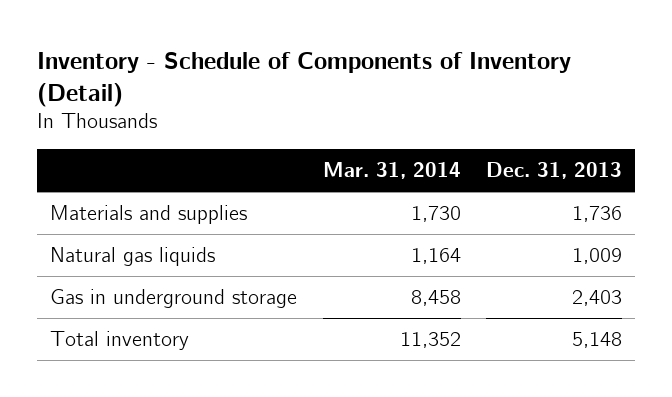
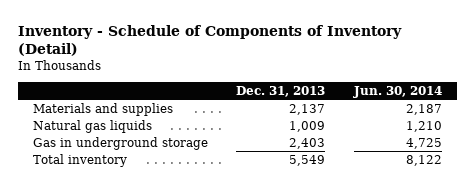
- | Mar. 31, 2014 | Dec. 31, 2013
+ | Dec. 31, 2013 | Jun. 30, 2014
- Materials and supplies | 1,730 | 1,736
+ Materials and supplies | 2,137 | 2,187
- Total inventory | 11,352 | 5,148
+ Total inventory | 5,549 | 8,122

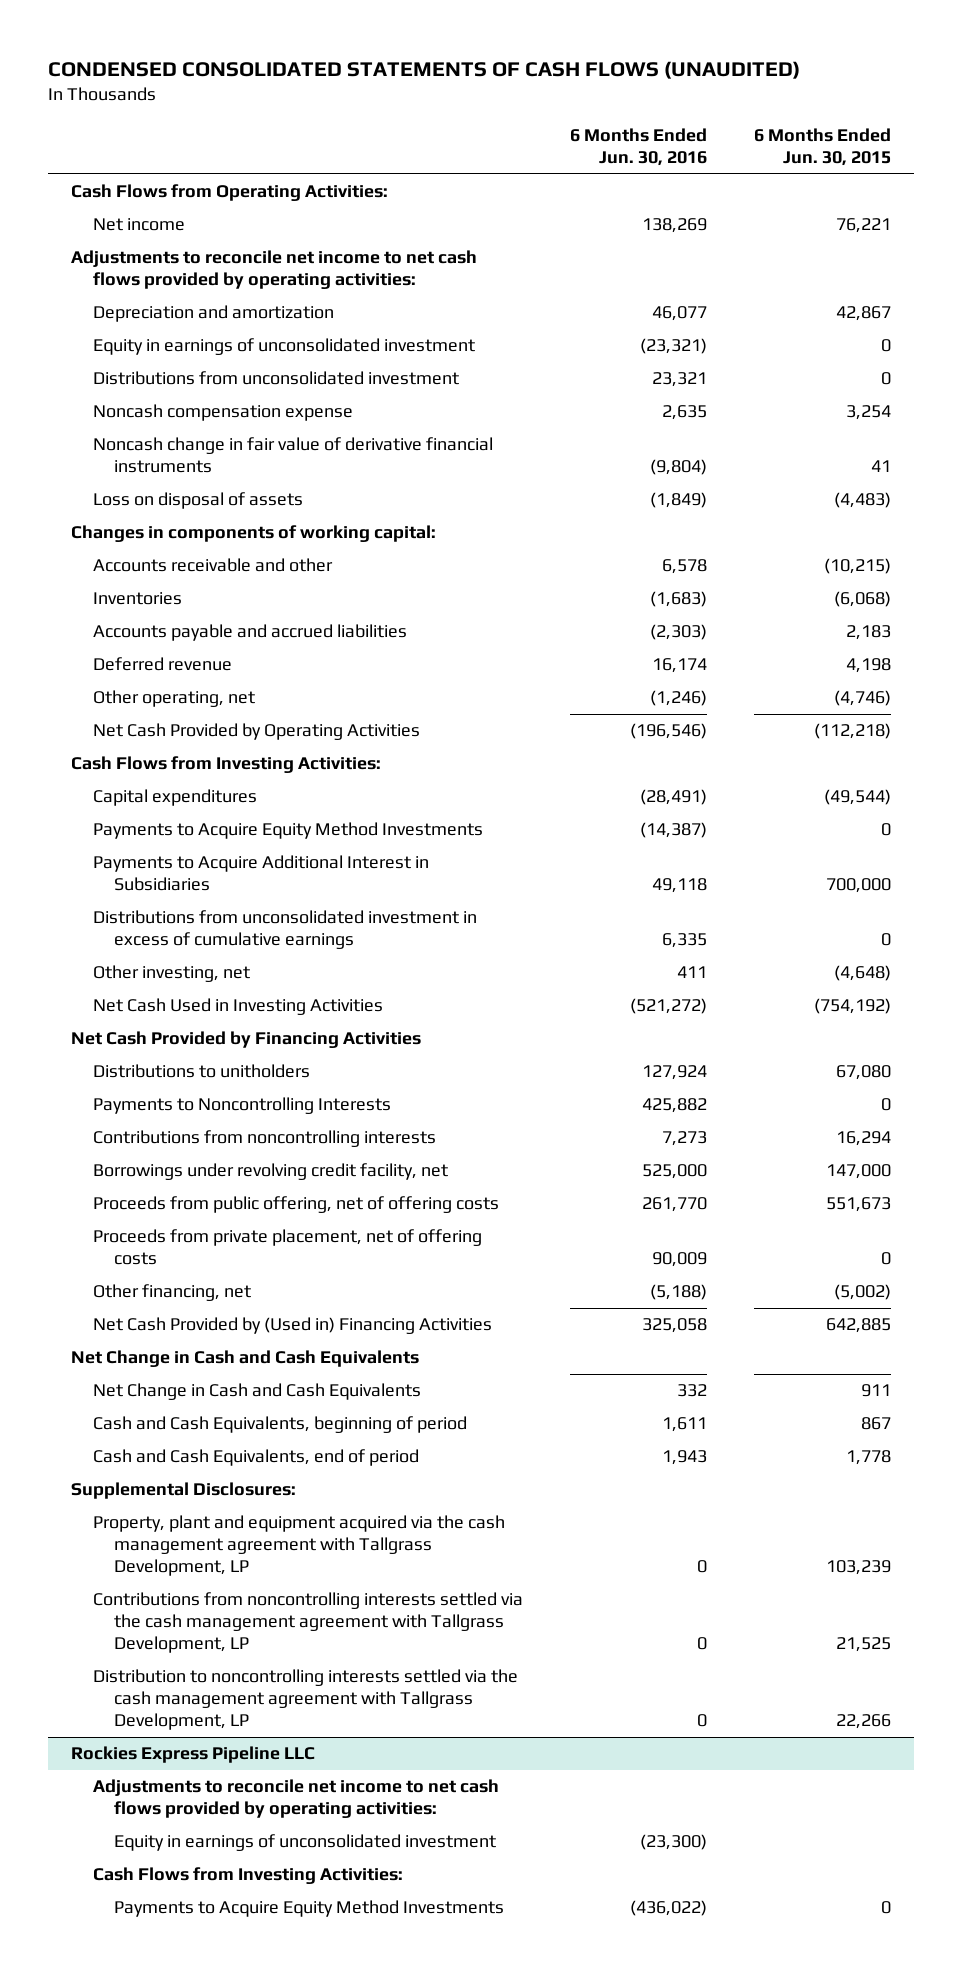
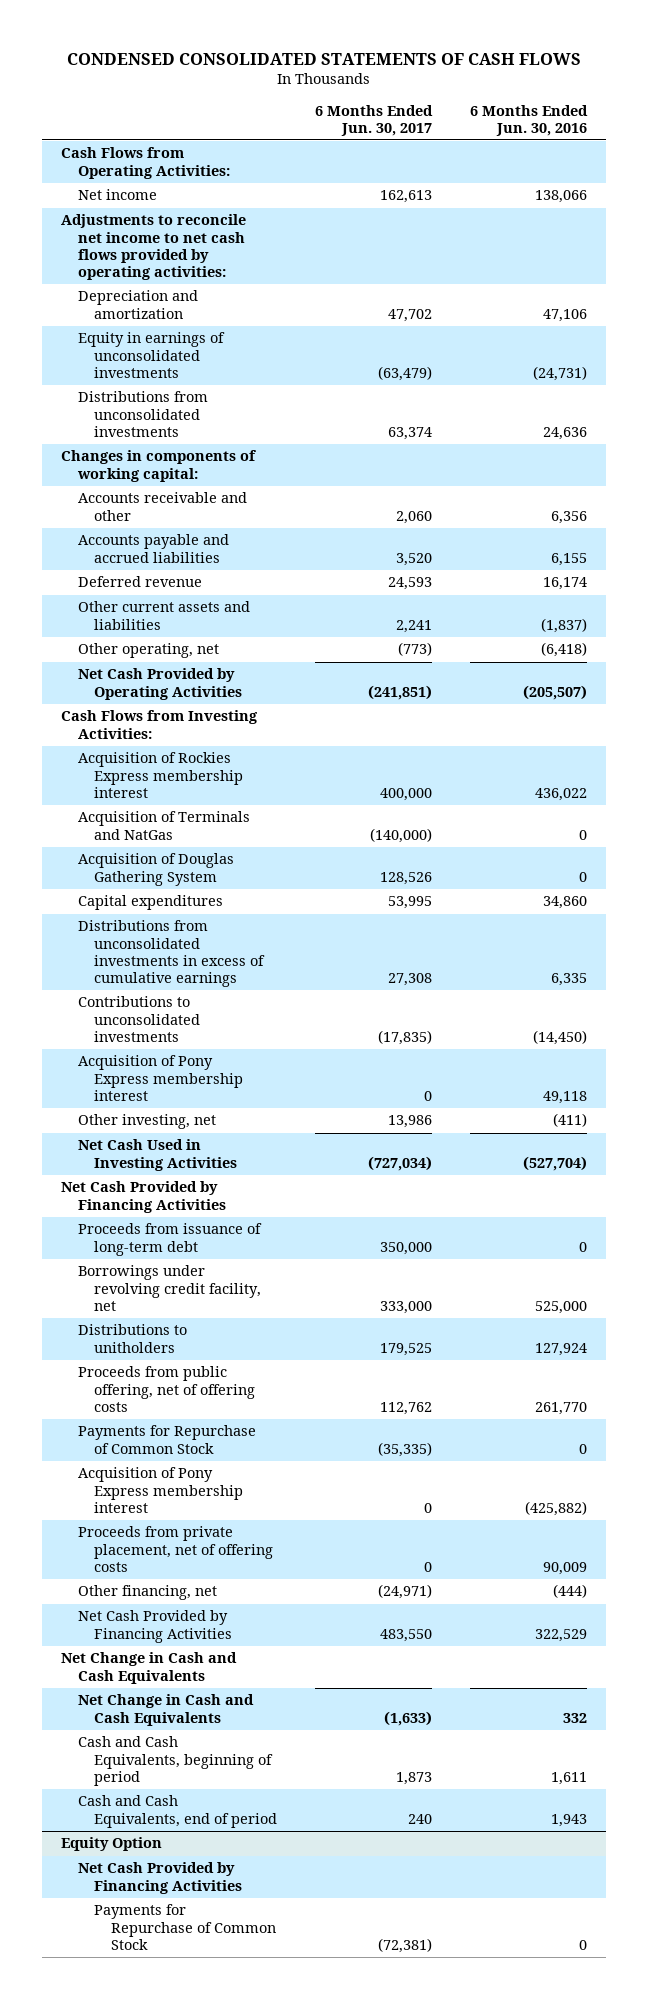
- CONDENSED CONSOLIDATED STATEMENTS OF CASH FLOWS (UNAUDITED)
+ CONDENSED CONSOLIDATED STATEMENTS OF CASH FLOWS
- | 6 Months Ended Jun. 30, 2016 | 6 Months Ended Jun. 30, 2015
+ | 6 Months Ended Jun. 30, 2017 | 6 Months Ended Jun. 30, 2016
- Net income | 138,269 | 76,221
+ Net income | 162,613 | 138,066
- Depreciation and amortization | 46,077 | 42,867
- Equity in earnings of unconsolidated investment | (23,321) | 0
- Distributions from unconsolidated investment | 23,321 | 0
- Noncash compensation expense | 2,635 | 3,254
- Noncash change in fair value of derivative financial instruments | (9,804) | 41
- Loss on disposal of assets | (1,849) | (4,483)
+ Depreciation and amortization | 47,702 | 47,106
+ Equity in earnings of unconsolidated investments | (63,479) | (24,731)
+ Distributions from unconsolidated investments | 63,374 | 24,636
- Accounts receivable and other | 6,578 | (10,215)
- Inventories | (1,683) | (6,068)
- Accounts payable and accrued liabilities | (2,303) | 2,183
+ Accounts receivable and other | 2,060 | 6,356
+ Accounts payable and accrued liabilities | 3,520 | 6,155
- Other operating, net | (1,246) | (4,746)
- Net Cash Provided by Operating Activities | (196,546) | (112,218)
+ Other current assets and liabilities | 2,241 | (1,837)
+ Other operating, net | (773) | (6,418)
+ Net Cash Provided by Operating Activities | (241,851) | (205,507)
- Capital expenditures | (28,491) | (49,544)
- Payments to Acquire Equity Method Investments | (14,387) | 0
- Payments to Acquire Additional Interest in Subsidiaries | 49,118 | 700,000
- Distributions from unconsolidated investment in excess of cumulative earnings | 6,335 | 0
- Other investing, net | 411 | (4,648)
- Net Cash Used in Investing Activities | (521,272) | (754,192)
+ Acquisition of Rockies Express membership interest | 400,000 | 436,022
+ Acquisition of Terminals and NatGas | (140,000) | 0
+ Acquisition of Douglas Gathering System | 128,526 | 0
+ Capital expenditures | 53,995 | 34,860
+ Distributions from unconsolidated investments in excess of cumulative earnings | 27,308 | 6,335
+ Contributions to unconsolidated investments | (17,835) | (14,450)
+ Acquisition of Pony Express membership interest | 0 | 49,118
+ Other investing, net | 13,986 | (411)
+ Net Cash Used in Investing Activities | (727,034) | (527,704)
- Payments to Noncontrolling Interests | 425,882 | 0
- Contributions from noncontrolling interests | 7,273 | 16,294
+ Proceeds from issuance of long-term debt | 350,000 | 0
moved down: Distributions to unitholders | 179,525 | 127,924
+ Payments for Repurchase of Common Stock | (35,335) | 0
+ Acquisition of Pony Express membership interest | 0 | (425,882)
- Other financing, net | (5,188) | (5,002)
- Net Cash Provided by (Used in) Financing Activities | 325,058 | 642,885
+ Other financing, net | (24,971) | (444)
+ Net Cash Provided by Financing Activities | 483,550 | 322,529
- Supplemental Disclosures:
- Property, plant and equipment acquired via the cash management agreement with Tallgrass Development, LP | 0 | 103,239
- Contributions from noncontrolling interests settled via the cash management agreement with Tallgrass Development, LP | 0 | 21,525
- Distribution to noncontrolling interests settled via the cash management agreement with Tallgrass Development, LP | 0 | 22,266
- Rockies Express Pipeline LLC
- Adjustments to reconcile net income to net cash flows provided by operating activities:
- Equity in earnings of unconsolidated investment | (23,300) |
- Cash Flows from Investing Activities:
- Payments to Acquire Equity Method Investments | (436,022) | 0
+ Equity Option
+ Net Cash Provided by Financing Activities
+ Payments for Repurchase of Common Stock | (72,381) | 0

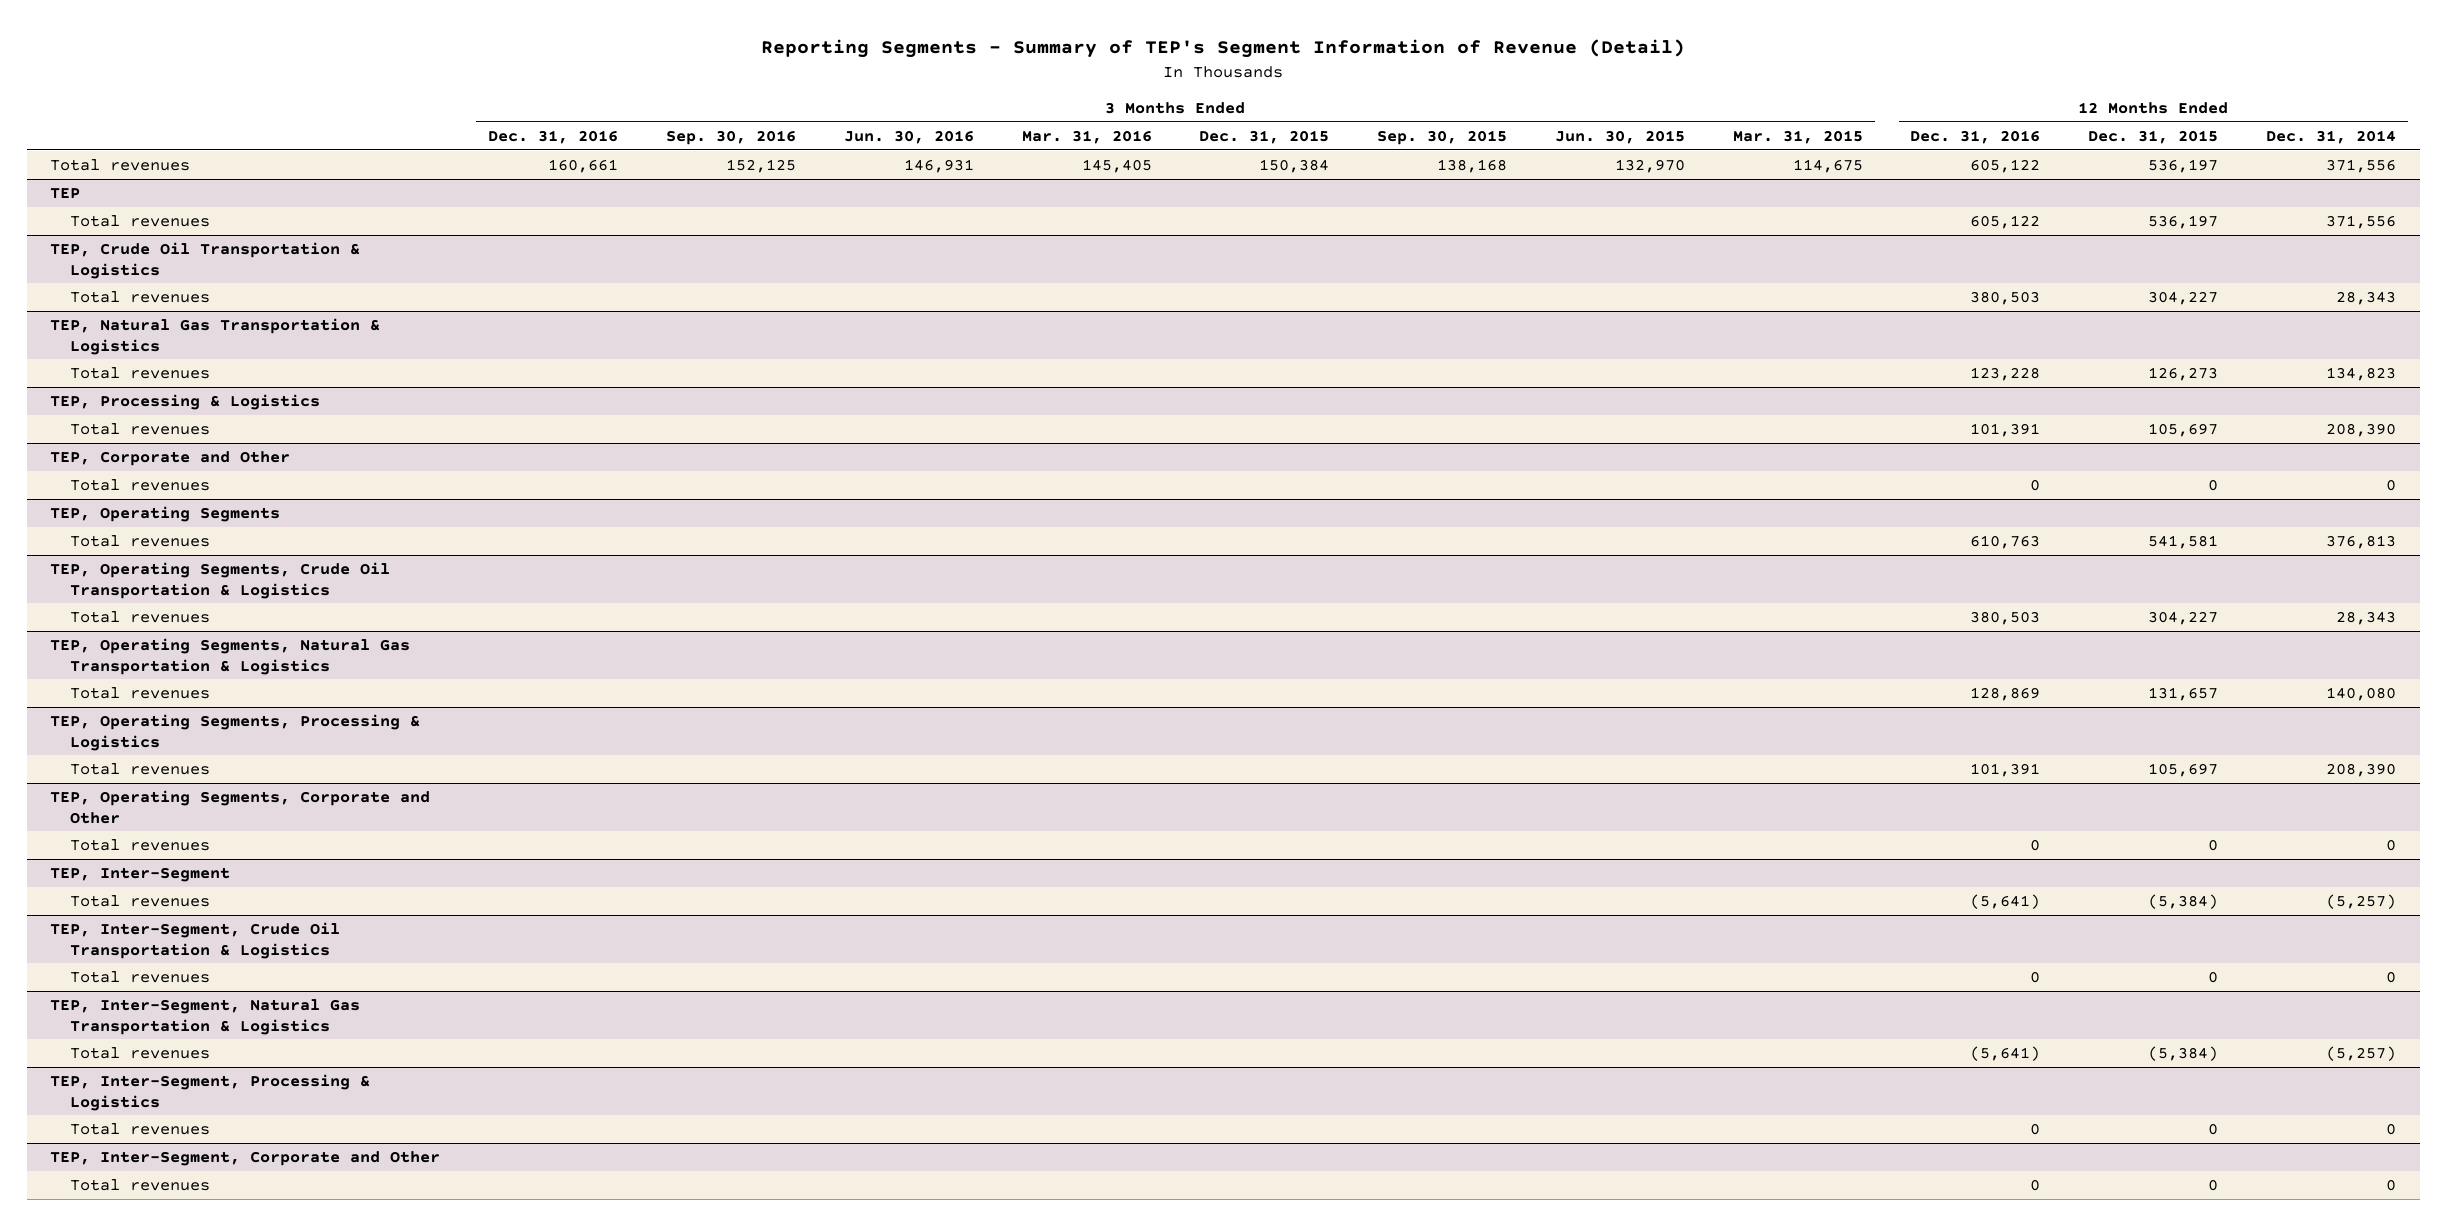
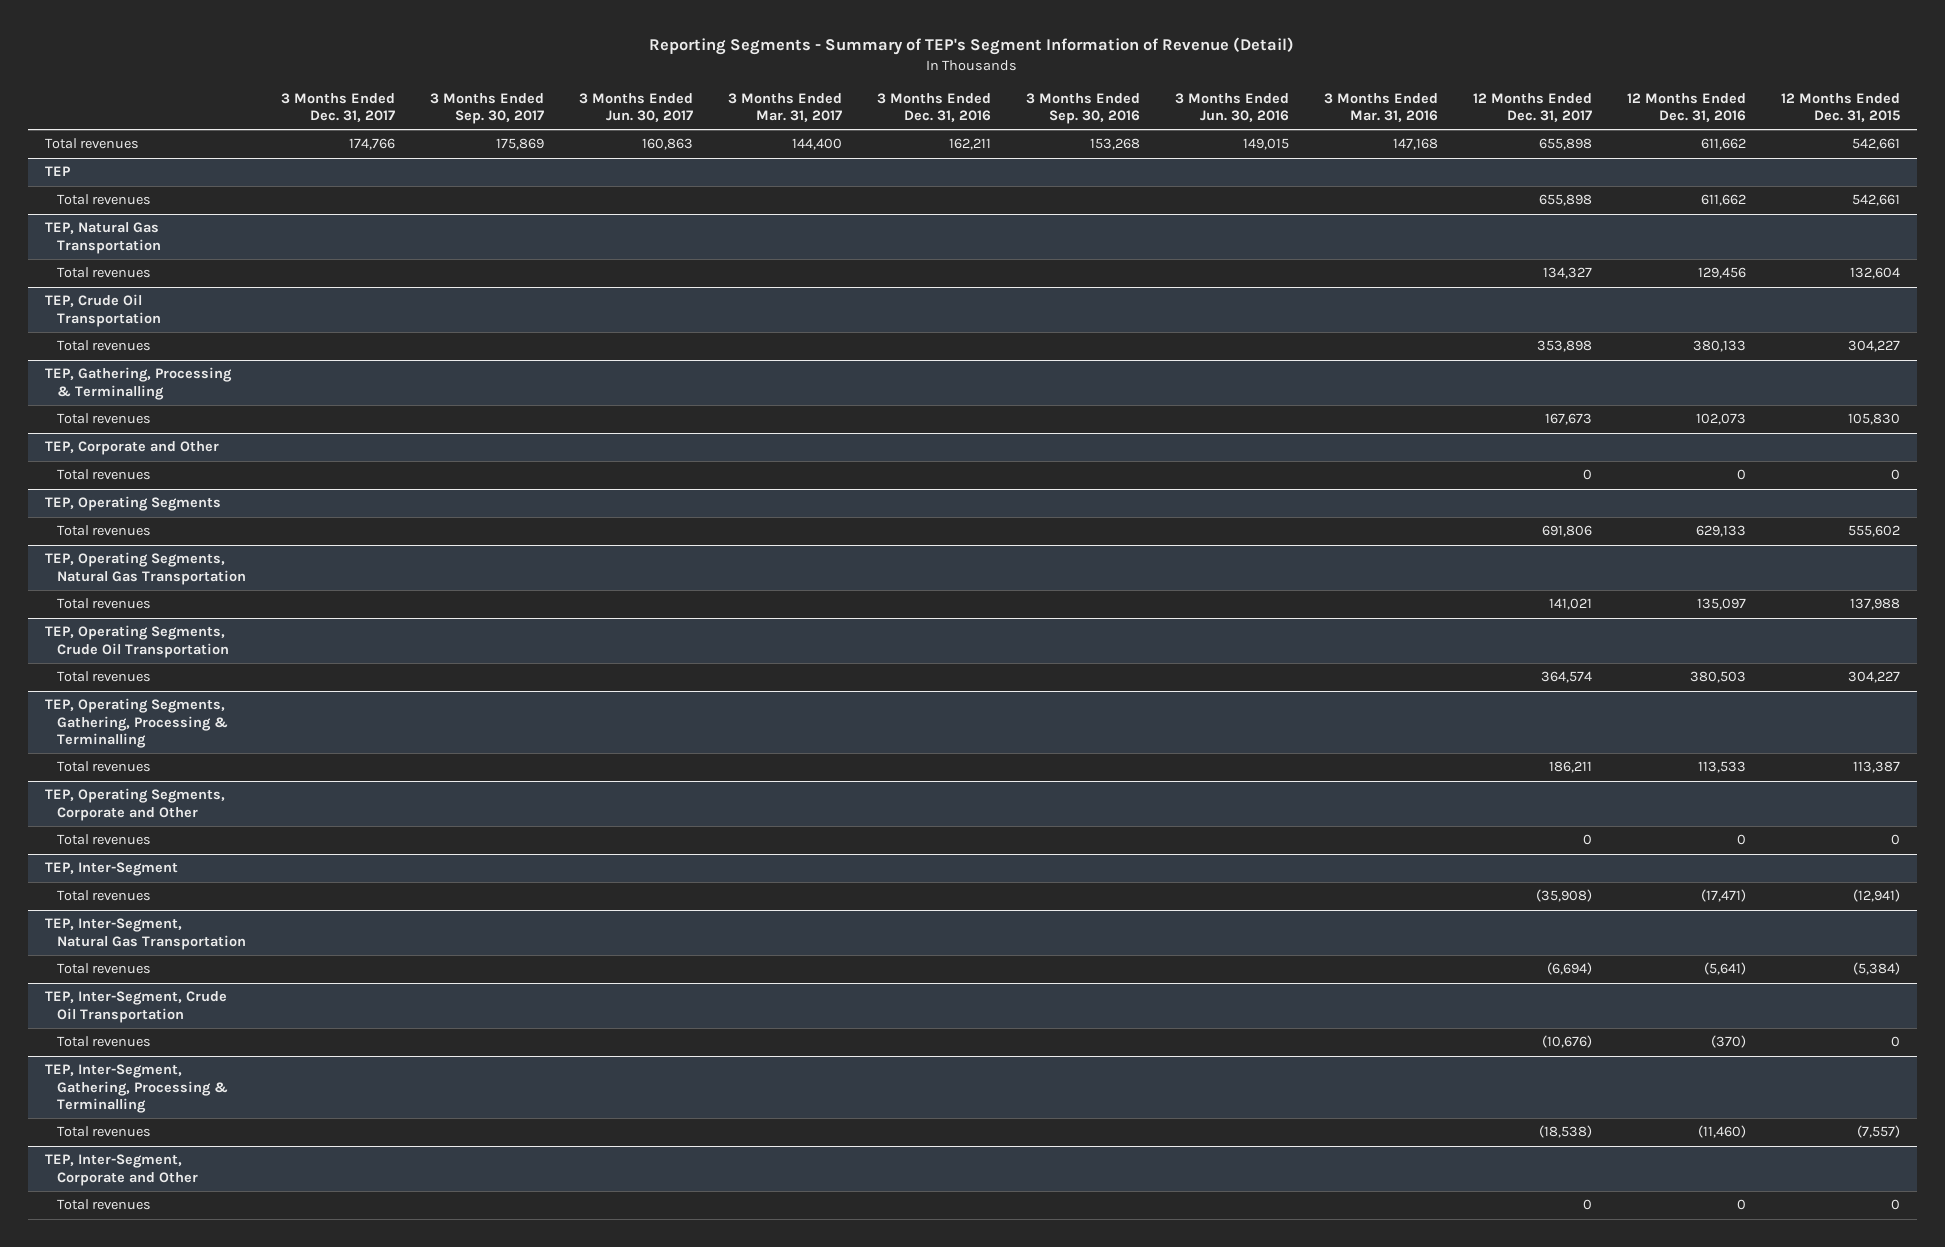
- | 3 Months Ended Dec. 31, 2016 | 3 Months Ended Sep. 30, 2016 | 3 Months Ended Jun. 30, 2016 | 3 Months Ended Mar. 31, 2016 | 3 Months Ended Dec. 31, 2015 | 3 Months Ended Sep. 30, 2015 | 3 Months Ended Jun. 30, 2015 | 3 Months Ended Mar. 31, 2015 | 12 Months Ended Dec. 31, 2016 | 12 Months Ended Dec. 31, 2015 | 12 Months Ended Dec. 31, 2014
+ | 3 Months Ended Dec. 31, 2017 | 3 Months Ended Sep. 30, 2017 | 3 Months Ended Jun. 30, 2017 | 3 Months Ended Mar. 31, 2017 | 3 Months Ended Dec. 31, 2016 | 3 Months Ended Sep. 30, 2016 | 3 Months Ended Jun. 30, 2016 | 3 Months Ended Mar. 31, 2016 | 12 Months Ended Dec. 31, 2017 | 12 Months Ended Dec. 31, 2016 | 12 Months Ended Dec. 31, 2015
- Total revenues | 160,661 | 152,125 | 146,931 | 145,405 | 150,384 | 138,168 | 132,970 | 114,675 | 605,122 | 536,197 | 371,556
+ Total revenues | 174,766 | 175,869 | 160,863 | 144,400 | 162,211 | 153,268 | 149,015 | 147,168 | 655,898 | 611,662 | 542,661
@ TEP
- Total revenues | | | | | | | | | 605,122 | 536,197 | 371,556
- TEP, Crude Oil Transportation & Logistics
- Total revenues | | | | | | | | | 380,503 | 304,227 | 28,343
- TEP, Natural Gas Transportation & Logistics
- Total revenues | | | | | | | | | 123,228 | 126,273 | 134,823
- TEP, Processing & Logistics
- Total revenues | | | | | | | | | 101,391 | 105,697 | 208,390
@ TEP
+ Total revenues | | | | | | | | | 655,898 | 611,662 | 542,661
+ TEP, Natural Gas Transportation
+ Total revenues | | | | | | | | | 134,327 | 129,456 | 132,604
+ TEP, Crude Oil Transportation
+ Total revenues | | | | | | | | | 353,898 | 380,133 | 304,227
+ TEP, Gathering, Processing & Terminalling
+ Total revenues | | | | | | | | | 167,673 | 102,073 | 105,830
@ TEP, Operating Segments
- Total revenues | | | | | | | | | 610,763 | 541,581 | 376,813
- TEP, Operating Segments, Crude Oil Transportation & Logistics
@ TEP, Operating Segments
+ Total revenues | | | | | | | | | 691,806 | 629,133 | 555,602
+ TEP, Operating Segments, Natural Gas Transportation
+ Total revenues | | | | | | | | | 141,021 | 135,097 | 137,988
+ TEP, Operating Segments, Crude Oil Transportation
- TEP, Operating Segments, Natural Gas Transportation & Logistics
- Total revenues | | | | | | | | | 128,869 | 131,657 | 140,080
- TEP, Operating Segments, Processing & Logistics
- Total revenues | | | | | | | | | 101,391 | 105,697 | 208,390
+ TEP, Operating Segments, Gathering, Processing & Terminalling
+ Total revenues | | | | | | | | | 186,211 | 113,533 | 113,387
@ TEP, Inter-Segment
- Total revenues | | | | | | | | | (5,641) | (5,384) | (5,257)
- TEP, Inter-Segment, Crude Oil Transportation & Logistics
- Total revenues | | | | | | | | | 0 | 0 | 0
- TEP, Inter-Segment, Natural Gas Transportation & Logistics
@ TEP, Inter-Segment
+ Total revenues | | | | | | | | | (35,908) | (17,471) | (12,941)
+ TEP, Inter-Segment, Natural Gas Transportation
- TEP, Inter-Segment, Processing & Logistics
- Total revenues | | | | | | | | | 0 | 0 | 0
+ TEP, Inter-Segment, Crude Oil Transportation
+ Total revenues | | | | | | | | | (10,676) | (370) | 0
+ TEP, Inter-Segment, Gathering, Processing & Terminalling
+ Total revenues | | | | | | | | | (18,538) | (11,460) | (7,557)

